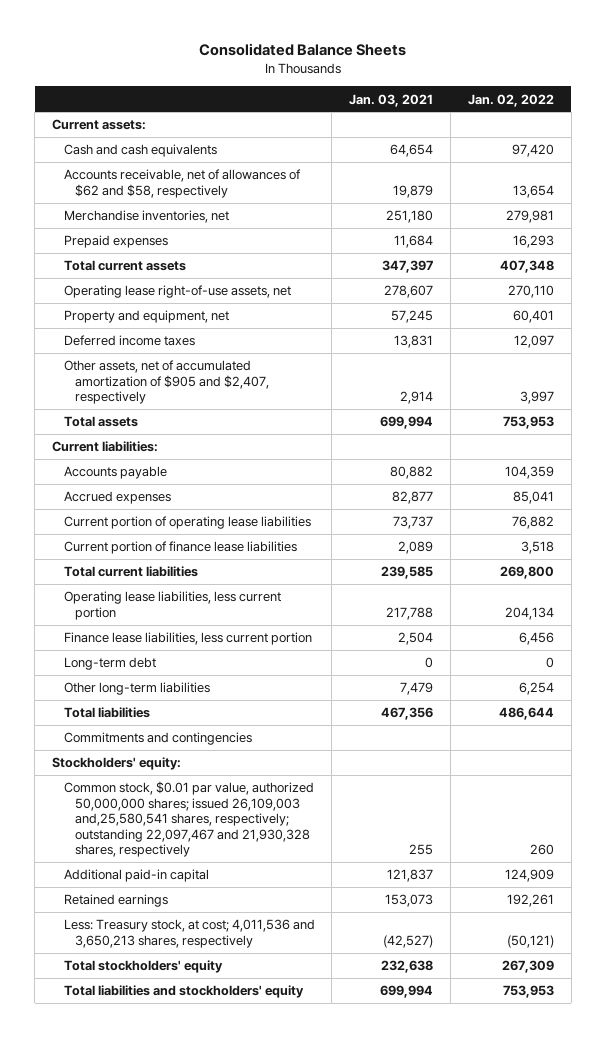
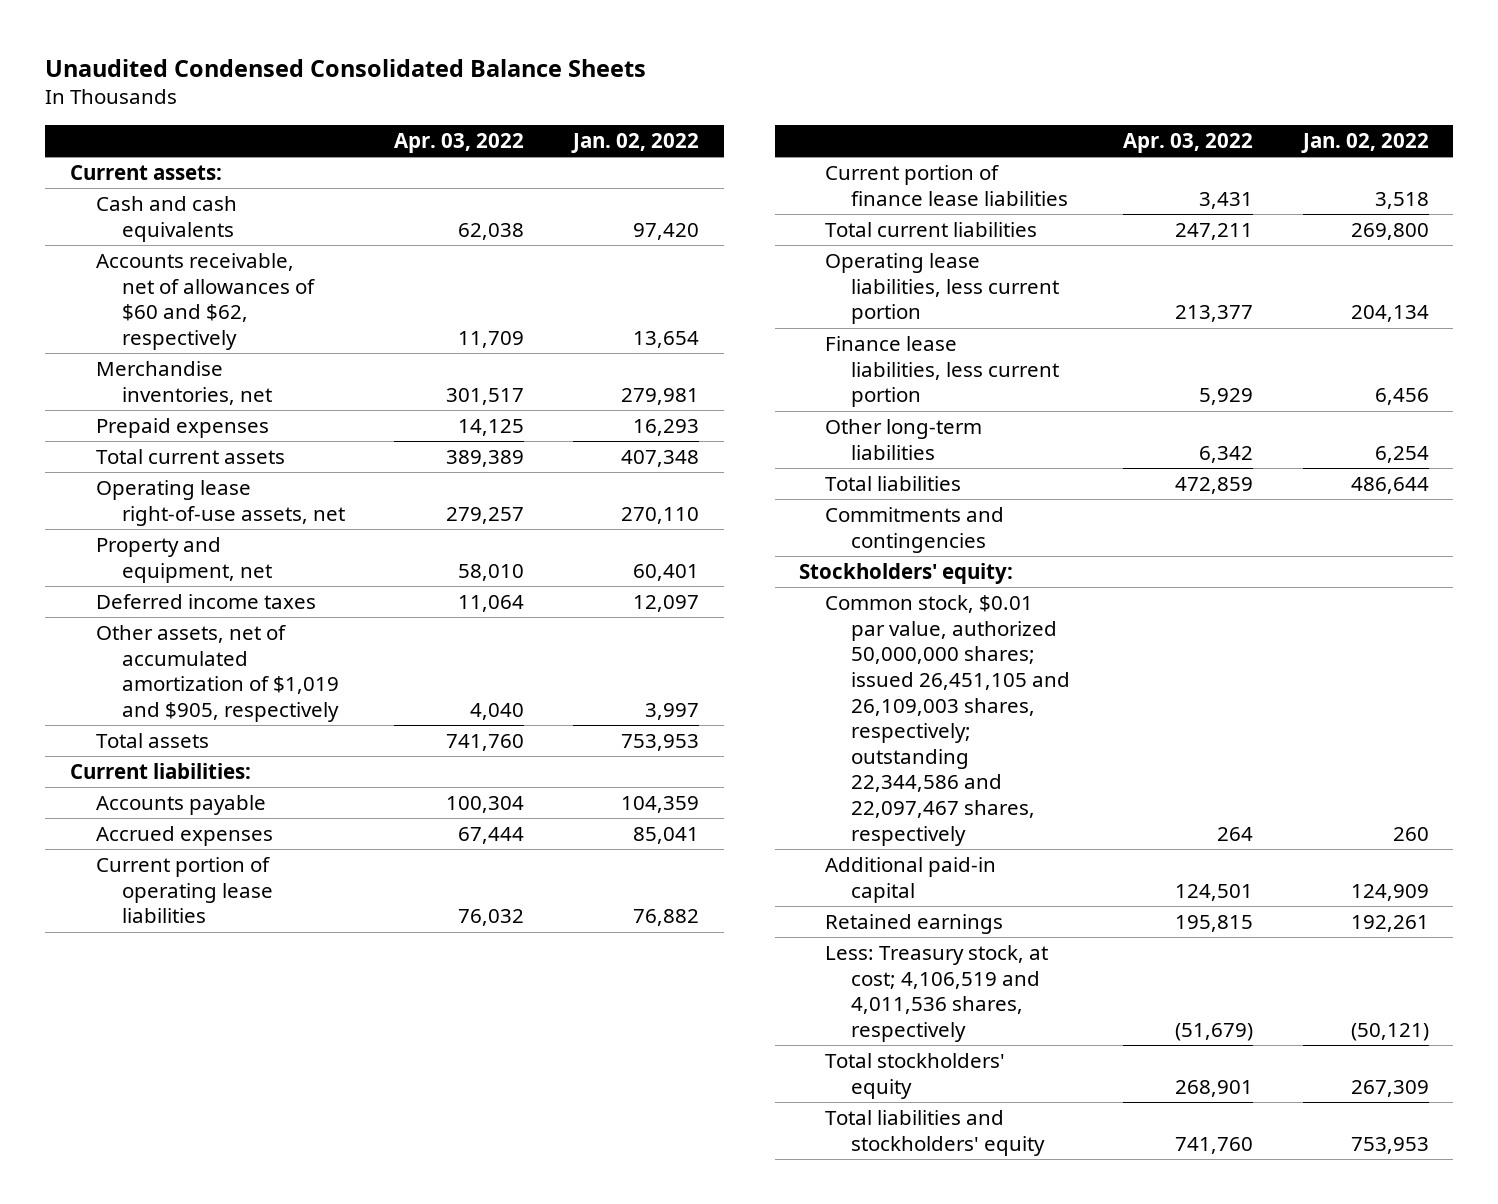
- Consolidated Balance Sheets
+ Unaudited Condensed Consolidated Balance Sheets
- | Jan. 03, 2021 | Jan. 02, 2022
+ | Apr. 03, 2022 | Jan. 02, 2022
- Accounts receivable, net of allowances of $62 and $58, respectively | 19,879 | 13,654
+ Accounts receivable, net of allowances of $60 and $62, respectively | 11,709 | 13,654
- Other assets, net of accumulated amortization of $905 and $2,407, respectively | 2,914 | 3,997
+ Other assets, net of accumulated amortization of $1,019 and $905, respectively | 4,040 | 3,997
- Long-term debt | 0 | 0
- Common stock, $0.01 par value, authorized 50,000,000 shares; issued 26,109,003 and,25,580,541 shares, respectively; outstanding 22,097,467 and 21,930,328 shares, respectively | 255 | 260
+ Common stock, $0.01 par value, authorized 50,000,000 shares; issued 26,451,105 and 26,109,003 shares, respectively; outstanding 22,344,586 and 22,097,467 shares, respectively | 264 | 260
- Less: Treasury stock, at cost; 4,011,536 and 3,650,213 shares, respectively | (42,527) | (50,121)
+ Less: Treasury stock, at cost; 4,106,519 and 4,011,536 shares, respectively | (51,679) | (50,121)

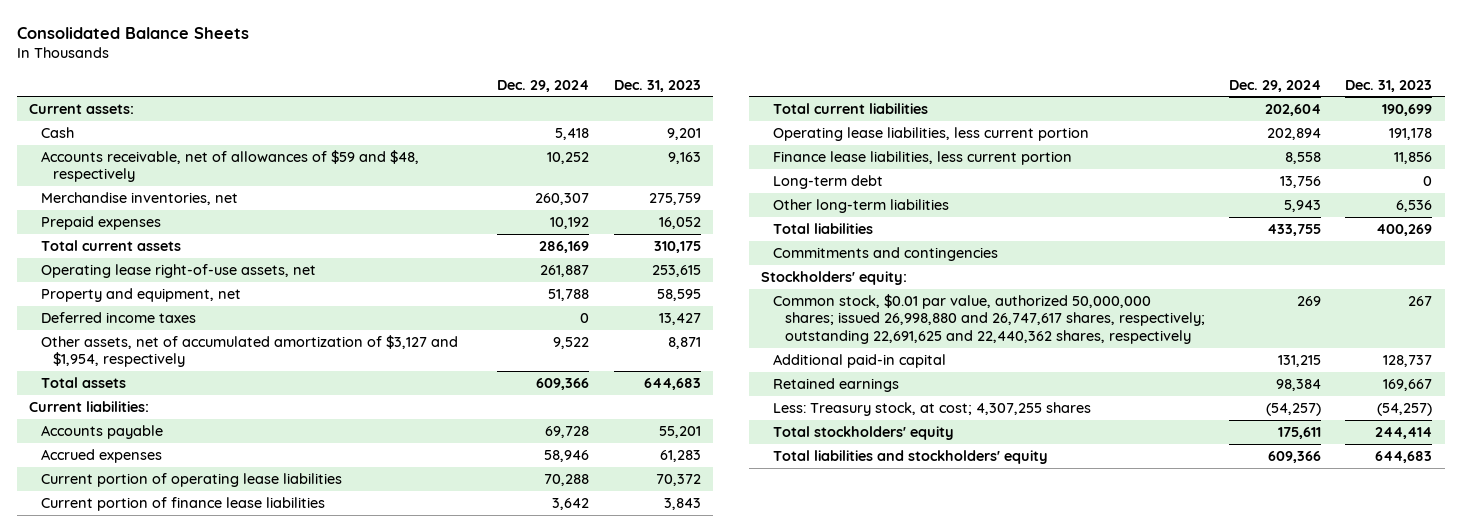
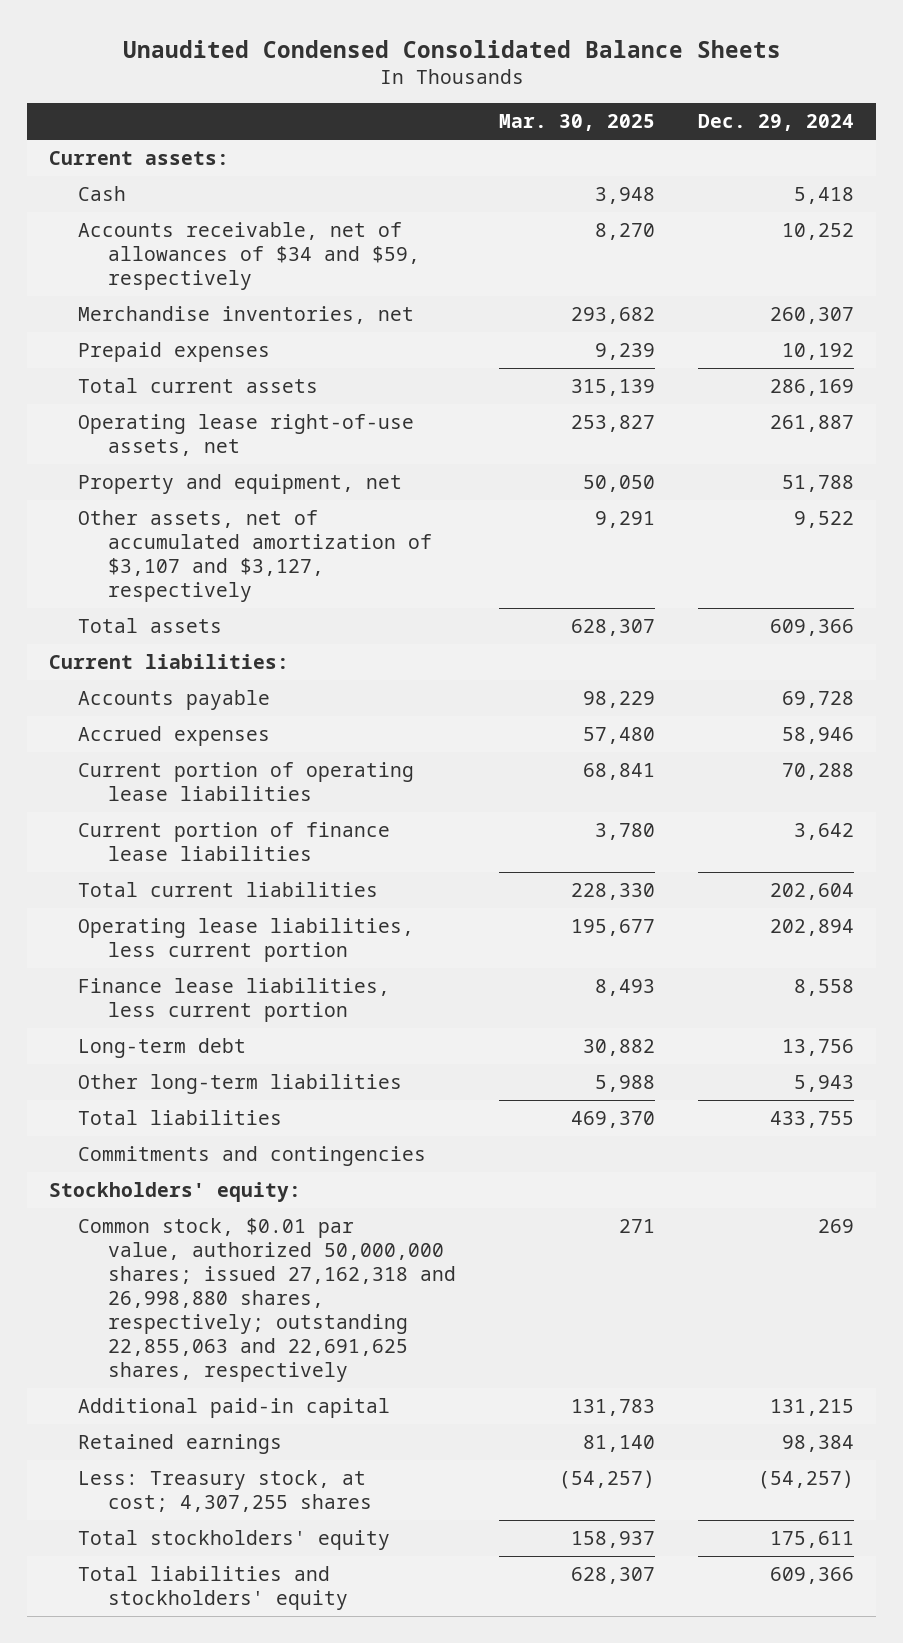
- Consolidated Balance Sheets
+ Unaudited Condensed Consolidated Balance Sheets
- | Dec. 29, 2024 | Dec. 31, 2023
+ | Mar. 30, 2025 | Dec. 29, 2024
- Accounts receivable, net of allowances of $59 and $48, respectively | 10,252 | 9,163
+ Accounts receivable, net of allowances of $34 and $59, respectively | 8,270 | 10,252
- Deferred income taxes | 0 | 13,427
- Other assets, net of accumulated amortization of $3,127 and $1,954, respectively | 9,522 | 8,871
+ Other assets, net of accumulated amortization of $3,107 and $3,127, respectively | 9,291 | 9,522
- Common stock, $0.01 par value, authorized 50,000,000 shares; issued 26,998,880 and 26,747,617 shares, respectively; outstanding 22,691,625 and 22,440,362 shares, respectively | 269 | 267
+ Common stock, $0.01 par value, authorized 50,000,000 shares; issued 27,162,318 and 26,998,880 shares, respectively; outstanding 22,855,063 and 22,691,625 shares, respectively | 271 | 269

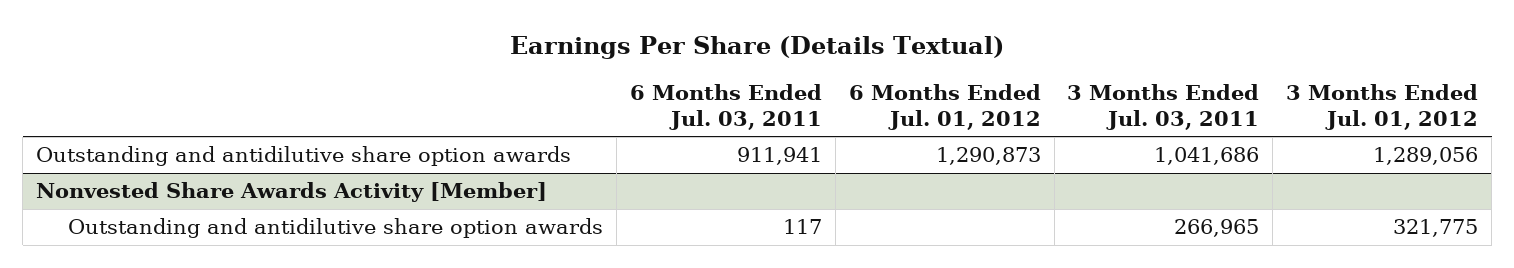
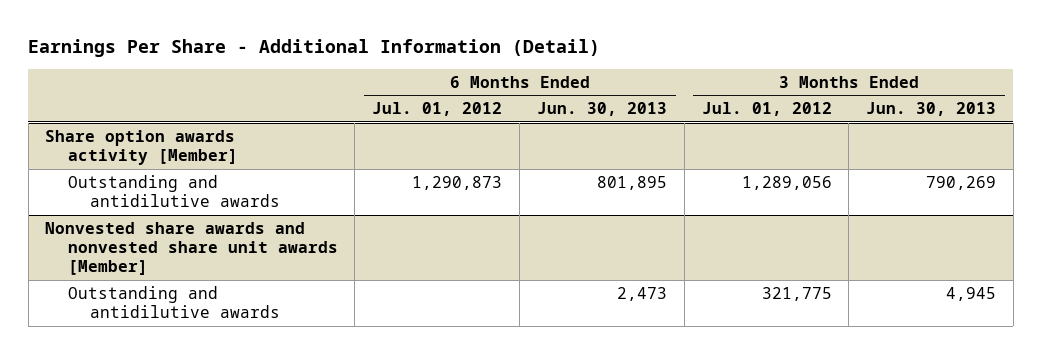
- Earnings Per Share (Details Textual)
+ Earnings Per Share - Additional Information (Detail)
- | 6 Months Ended Jul. 03, 2011 | 6 Months Ended Jul. 01, 2012 | 3 Months Ended Jul. 03, 2011 | 3 Months Ended Jul. 01, 2012
+ | 6 Months Ended Jul. 01, 2012 | 6 Months Ended Jun. 30, 2013 | 3 Months Ended Jul. 01, 2012 | 3 Months Ended Jun. 30, 2013
- Outstanding and antidilutive share option awards | 911,941 | 1,290,873 | 1,041,686 | 1,289,056
- Nonvested Share Awards Activity [Member]
- Outstanding and antidilutive share option awards | 117 | | 266,965 | 321,775
+ Share option awards activity [Member]
+ Outstanding and antidilutive awards | 1,290,873 | 801,895 | 1,289,056 | 790,269
+ Nonvested share awards and nonvested share unit awards [Member]
+ Outstanding and antidilutive awards | | 2,473 | 321,775 | 4,945

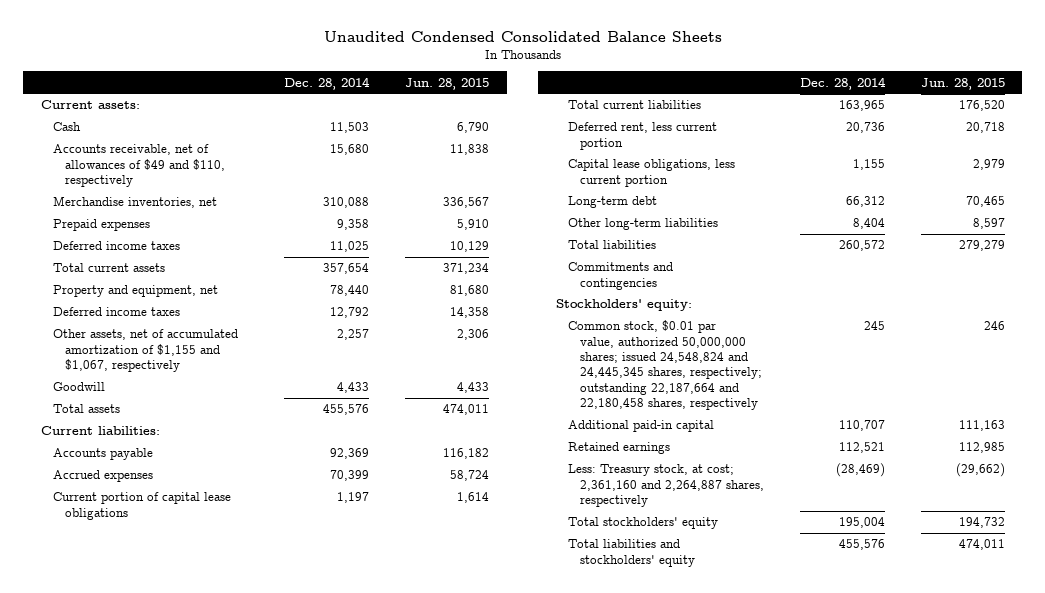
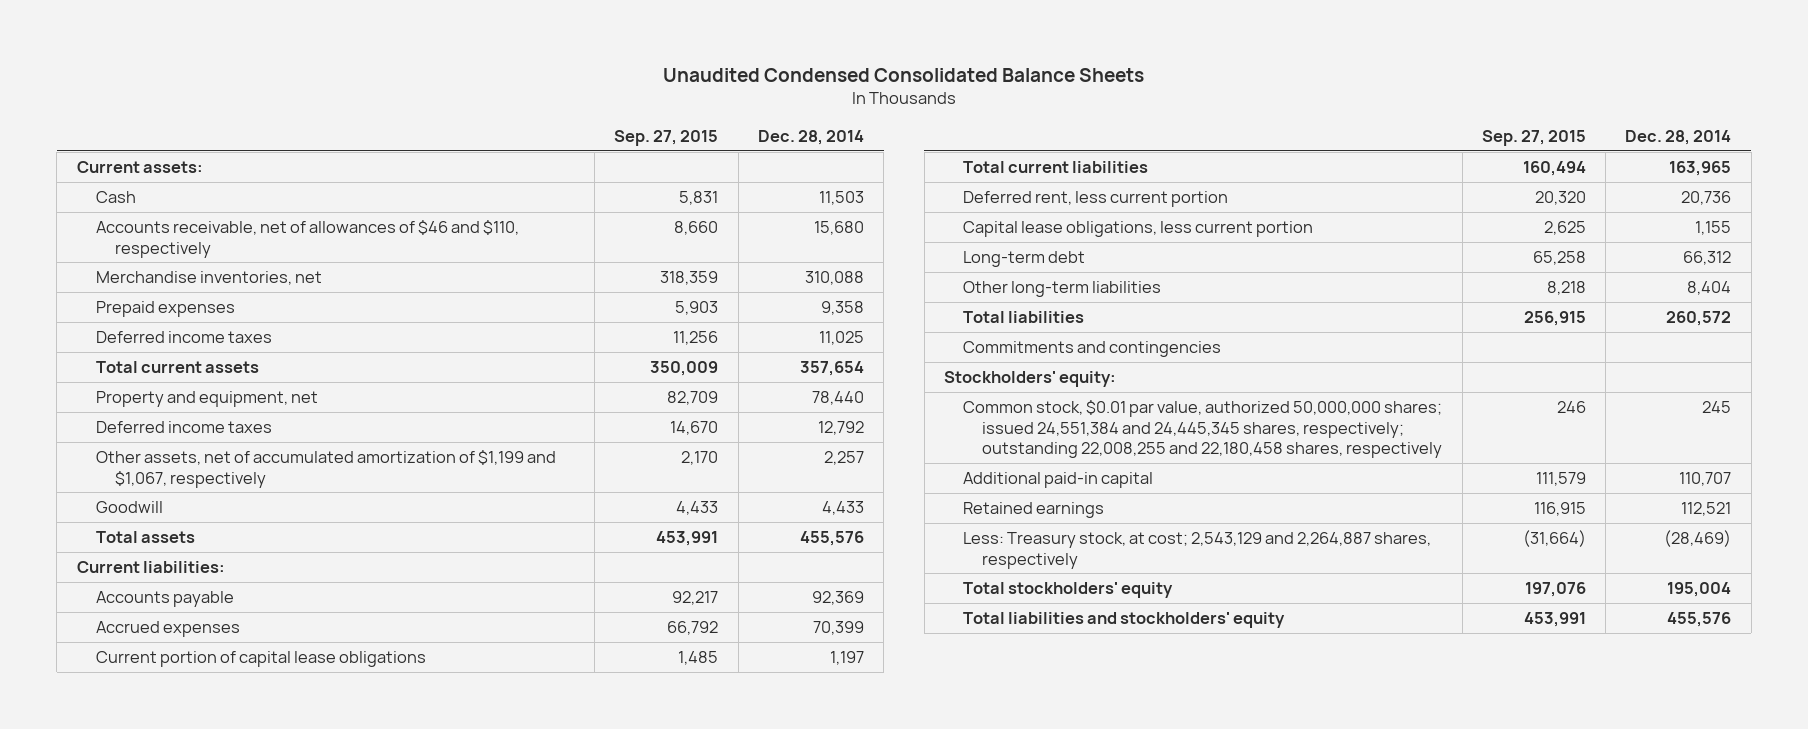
- | Dec. 28, 2014 | Jun. 28, 2015
+ | Sep. 27, 2015 | Dec. 28, 2014
- Accounts receivable, net of allowances of $49 and $110, respectively | 15,680 | 11,838
+ Accounts receivable, net of allowances of $46 and $110, respectively | 8,660 | 15,680
- Other assets, net of accumulated amortization of $1,155 and $1,067, respectively | 2,257 | 2,306
+ Other assets, net of accumulated amortization of $1,199 and $1,067, respectively | 2,170 | 2,257
- Common stock, $0.01 par value, authorized 50,000,000 shares; issued 24,548,824 and 24,445,345 shares, respectively; outstanding 22,187,664 and 22,180,458 shares, respectively | 245 | 246
+ Common stock, $0.01 par value, authorized 50,000,000 shares; issued 24,551,384 and 24,445,345 shares, respectively; outstanding 22,008,255 and 22,180,458 shares, respectively | 246 | 245
- Less: Treasury stock, at cost; 2,361,160 and 2,264,887 shares, respectively | (28,469) | (29,662)
+ Less: Treasury stock, at cost; 2,543,129 and 2,264,887 shares, respectively | (31,664) | (28,469)

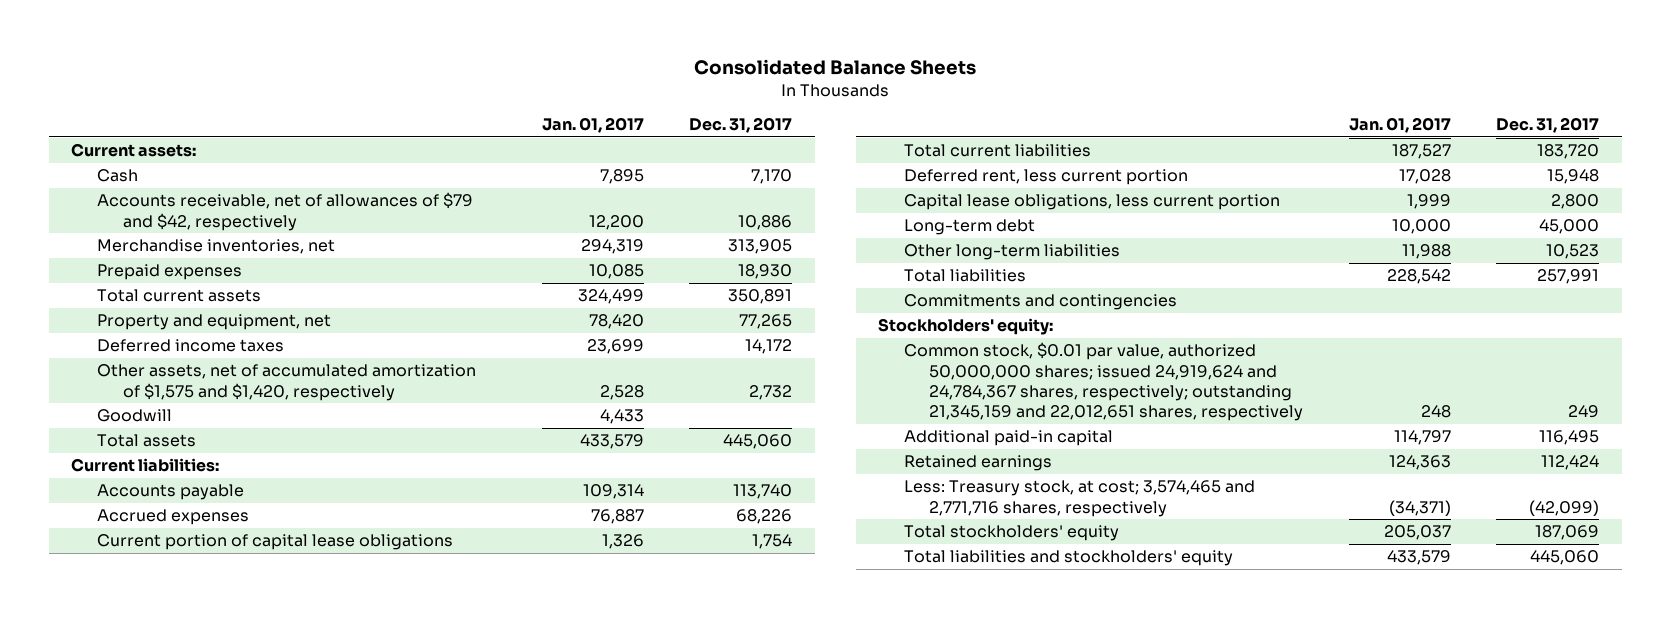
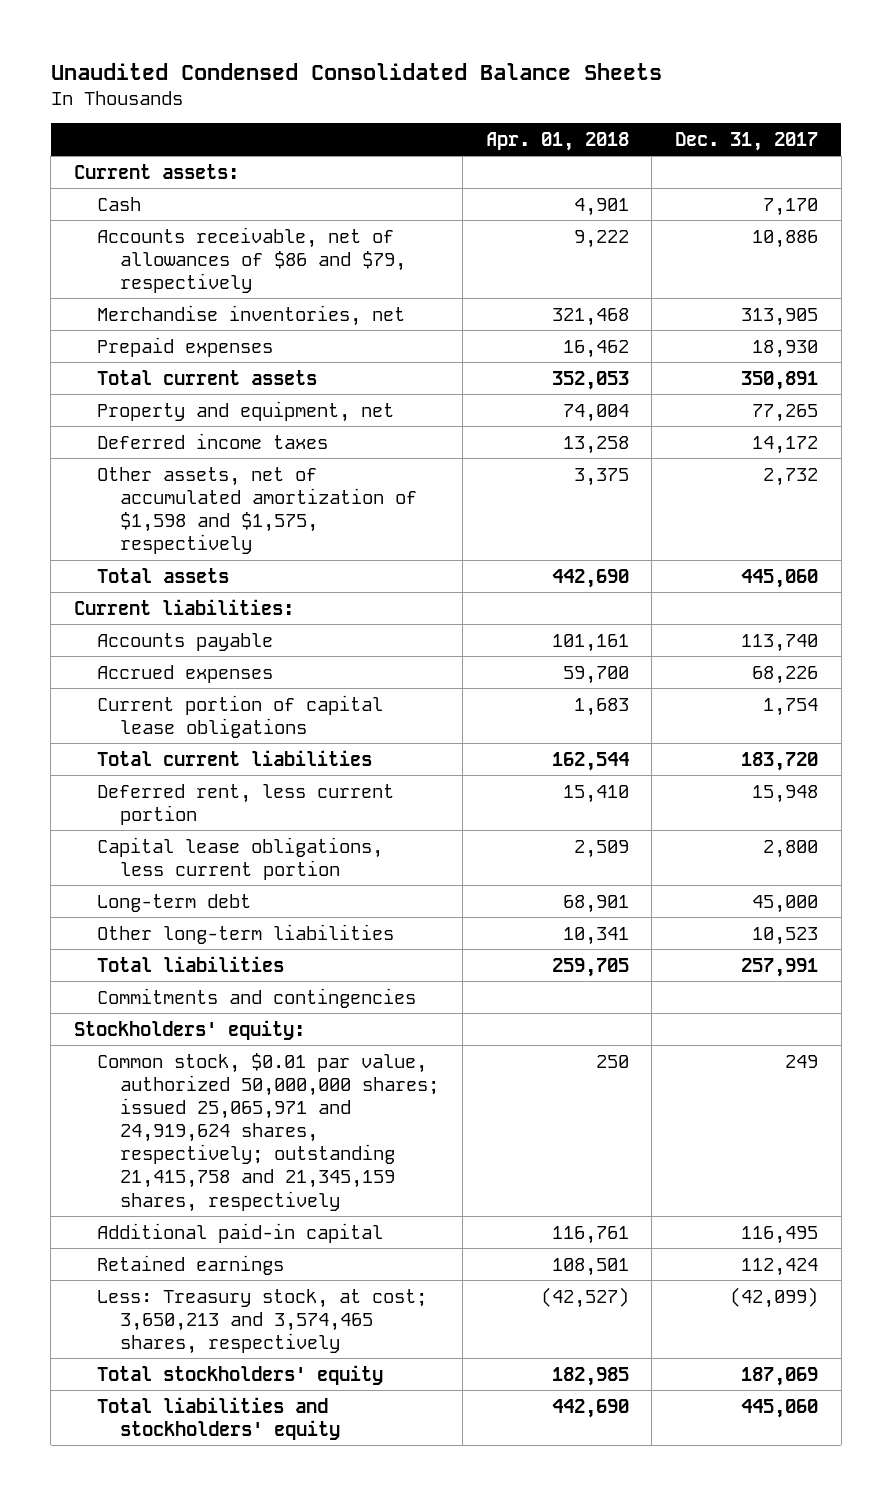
- Consolidated Balance Sheets
+ Unaudited Condensed Consolidated Balance Sheets
- | Jan. 01, 2017 | Dec. 31, 2017
+ | Apr. 01, 2018 | Dec. 31, 2017
- Accounts receivable, net of allowances of $79 and $42, respectively | 12,200 | 10,886
+ Accounts receivable, net of allowances of $86 and $79, respectively | 9,222 | 10,886
- Other assets, net of accumulated amortization of $1,575 and $1,420, respectively | 2,528 | 2,732
- Goodwill | 4,433 |
+ Other assets, net of accumulated amortization of $1,598 and $1,575, respectively | 3,375 | 2,732
- Common stock, $0.01 par value, authorized 50,000,000 shares; issued 24,919,624 and 24,784,367 shares, respectively; outstanding 21,345,159 and 22,012,651 shares, respectively | 248 | 249
+ Common stock, $0.01 par value, authorized 50,000,000 shares; issued 25,065,971 and 24,919,624 shares, respectively; outstanding 21,415,758 and 21,345,159 shares, respectively | 250 | 249
- Less: Treasury stock, at cost; 3,574,465 and 2,771,716 shares, respectively | (34,371) | (42,099)
+ Less: Treasury stock, at cost; 3,650,213 and 3,574,465 shares, respectively | (42,527) | (42,099)

